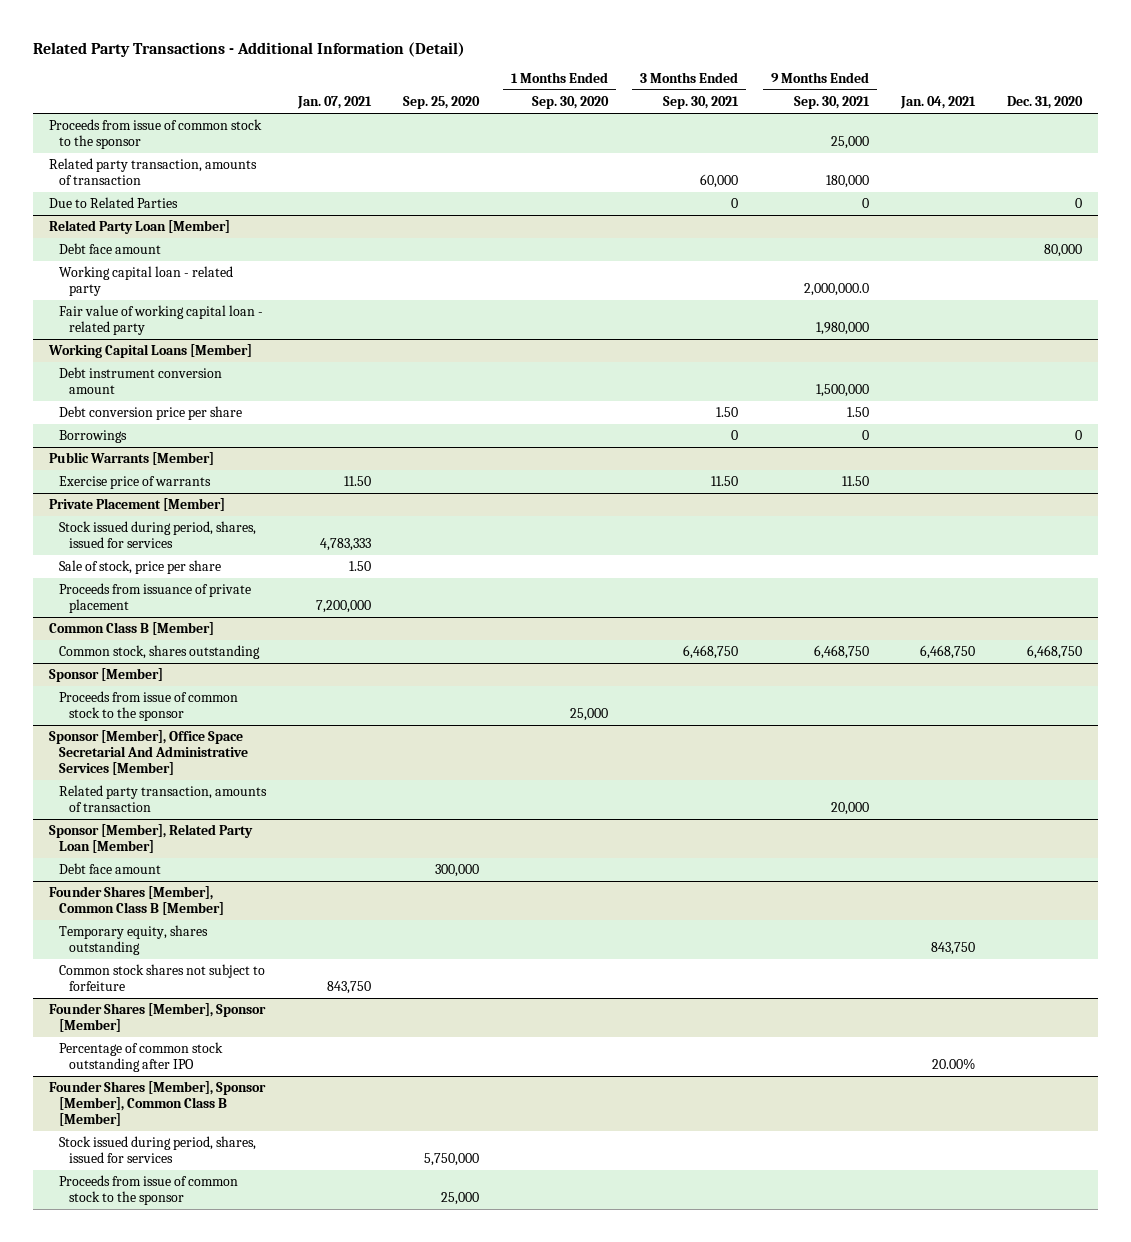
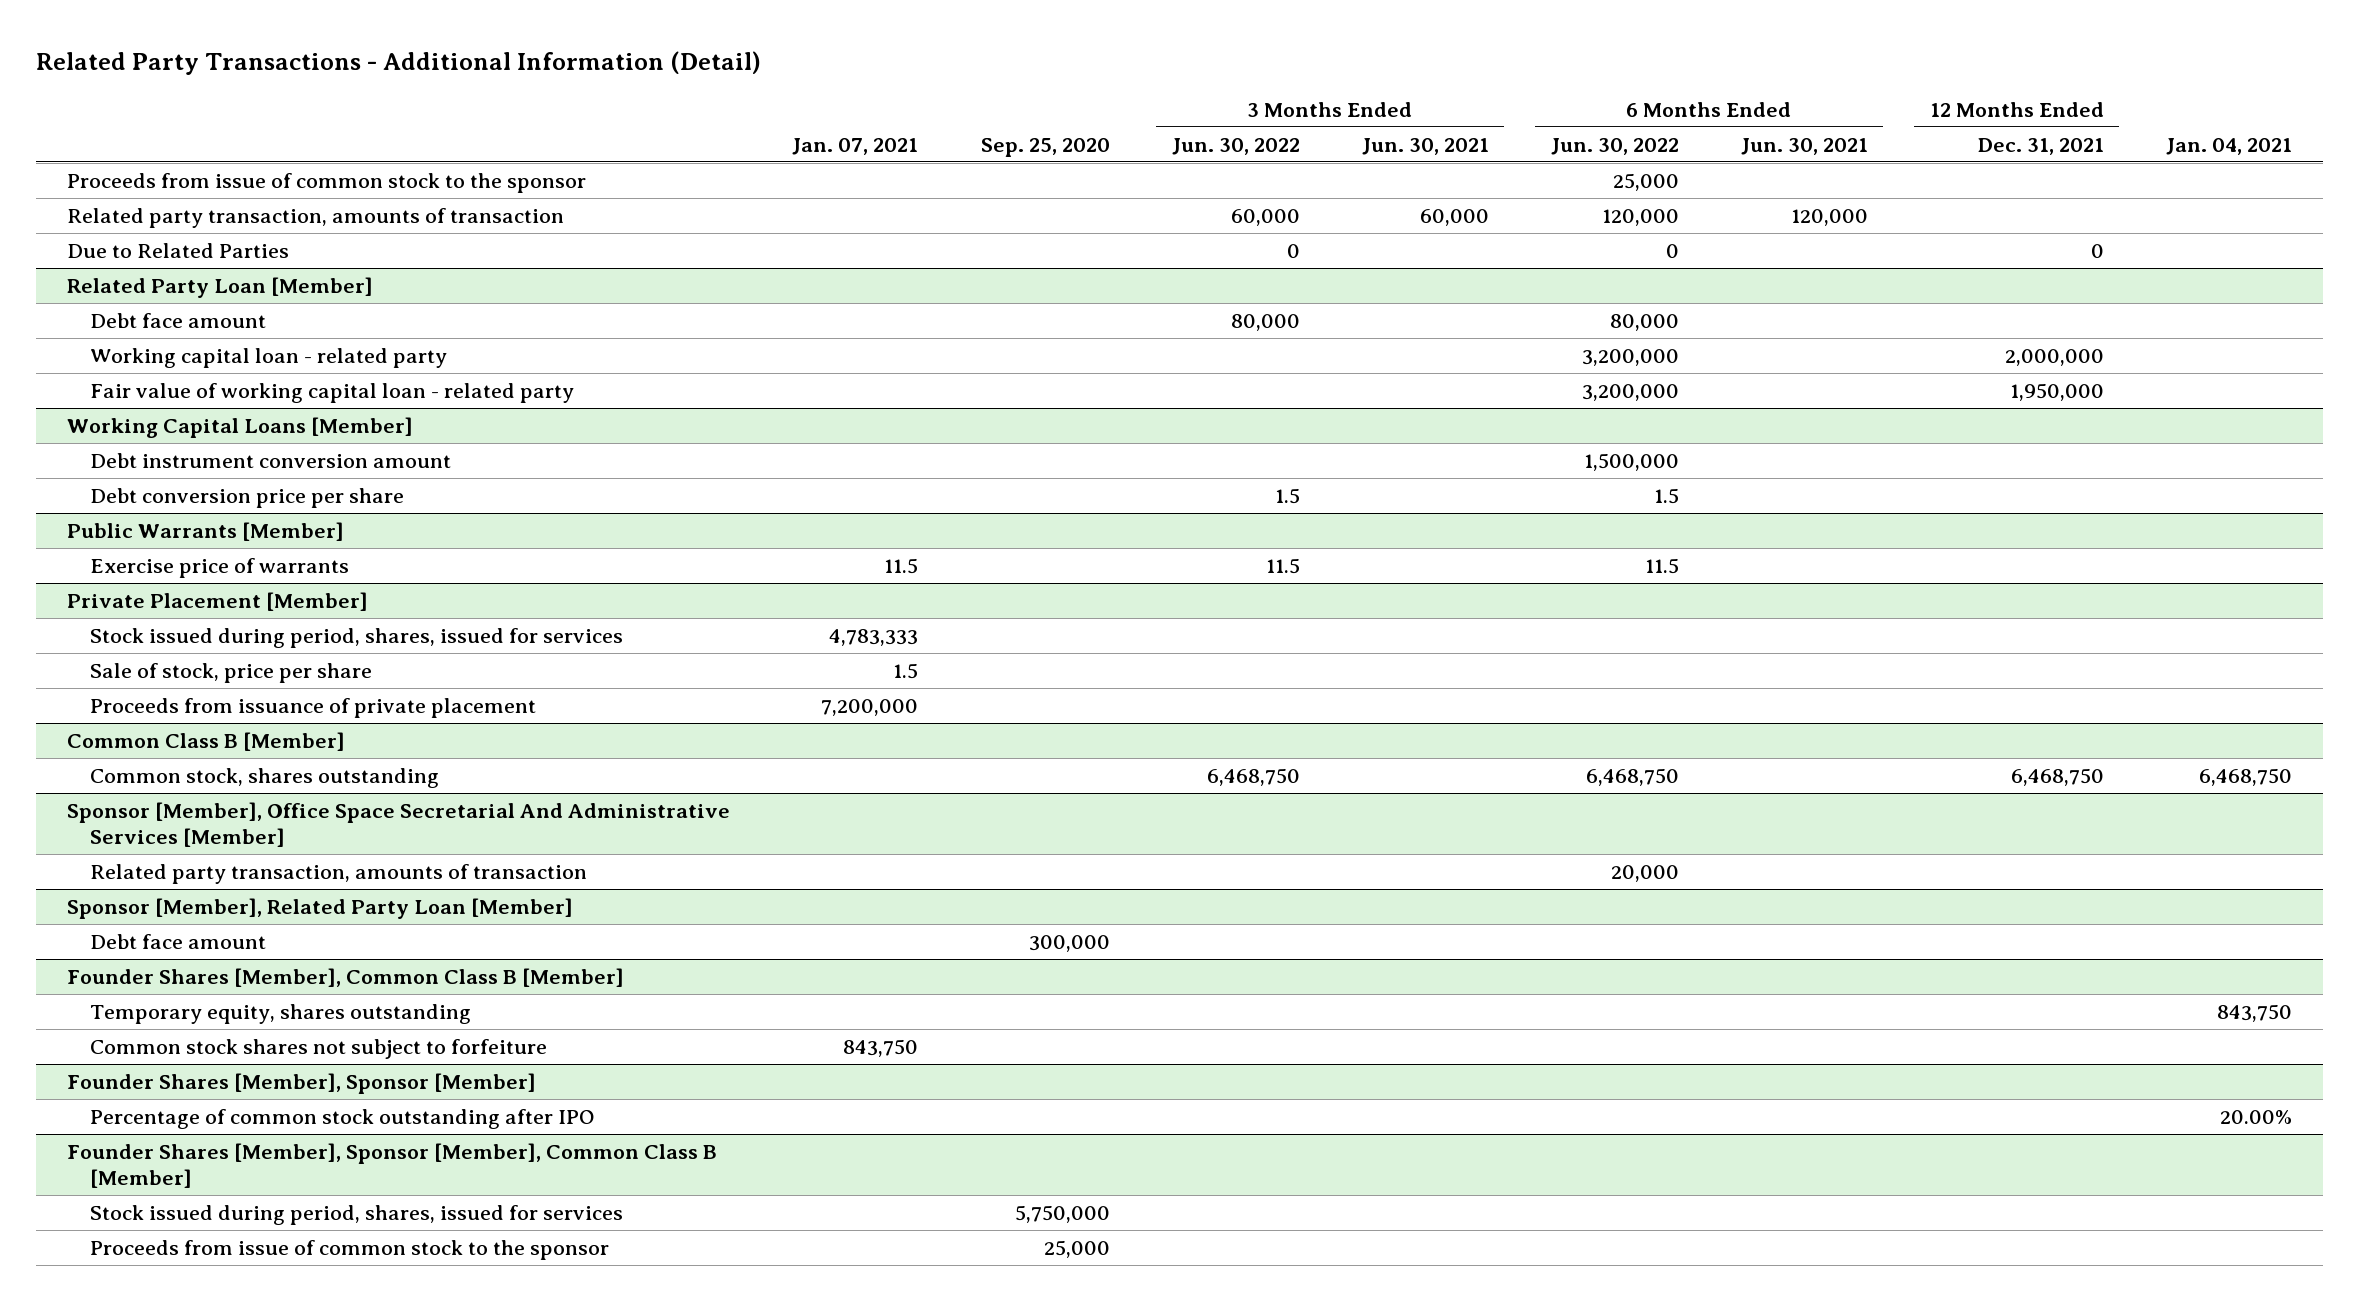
- | Jan. 07, 2021 | Sep. 25, 2020 | 1 Months Ended Sep. 30, 2020 | 3 Months Ended Sep. 30, 2021 | 9 Months Ended Sep. 30, 2021 | Jan. 04, 2021 | Dec. 31, 2020
+ | Jan. 07, 2021 | Sep. 25, 2020 | 3 Months Ended Jun. 30, 2022 | 3 Months Ended Jun. 30, 2021 | 6 Months Ended Jun. 30, 2022 | 6 Months Ended Jun. 30, 2021 | 12 Months Ended Dec. 31, 2021 | Jan. 04, 2021
@ Working Capital Loans [Member]
- Borrowings | | | | 0 | 0 | | 0
@ Public Warrants [Member]
- Exercise price of warrants | 11.50 | | | 11.50 | 11.50 | |
+ Exercise price of warrants | 11.5 | | 11.5 | | 11.5 | | |
@ Private Placement [Member]
- Sale of stock, price per share | 1.50 | | | | | |
+ Sale of stock, price per share | 1.5 | | | | | | |
- Sponsor [Member]
- Proceeds from issue of common stock to the sponsor | | | 25,000 | | | |

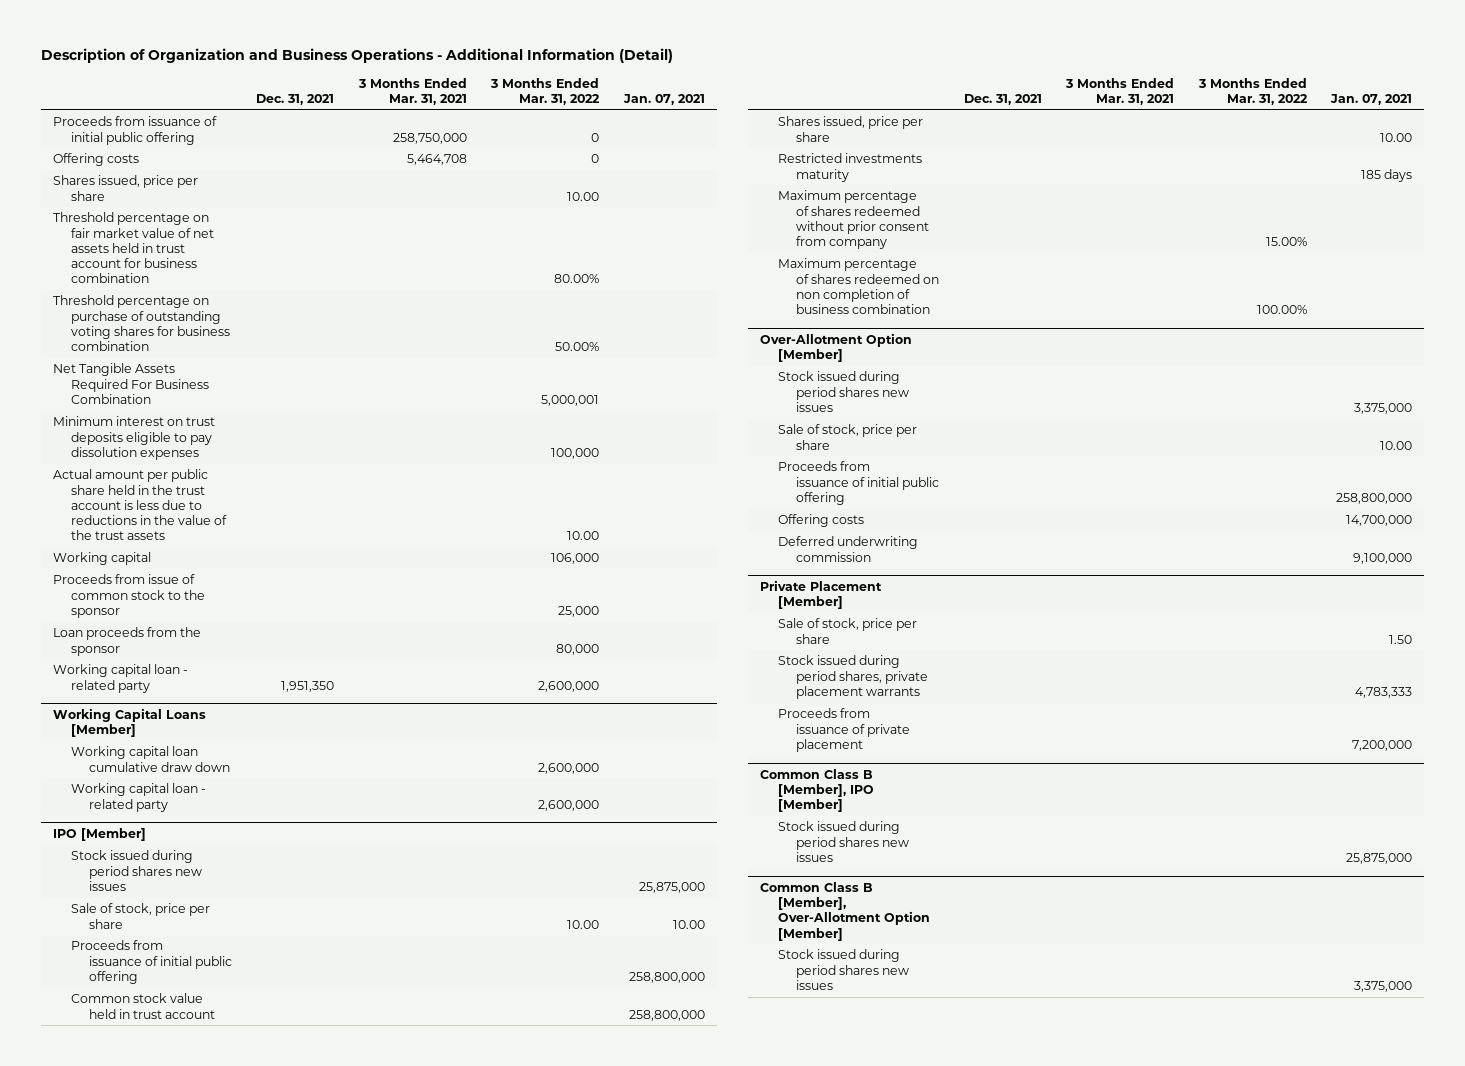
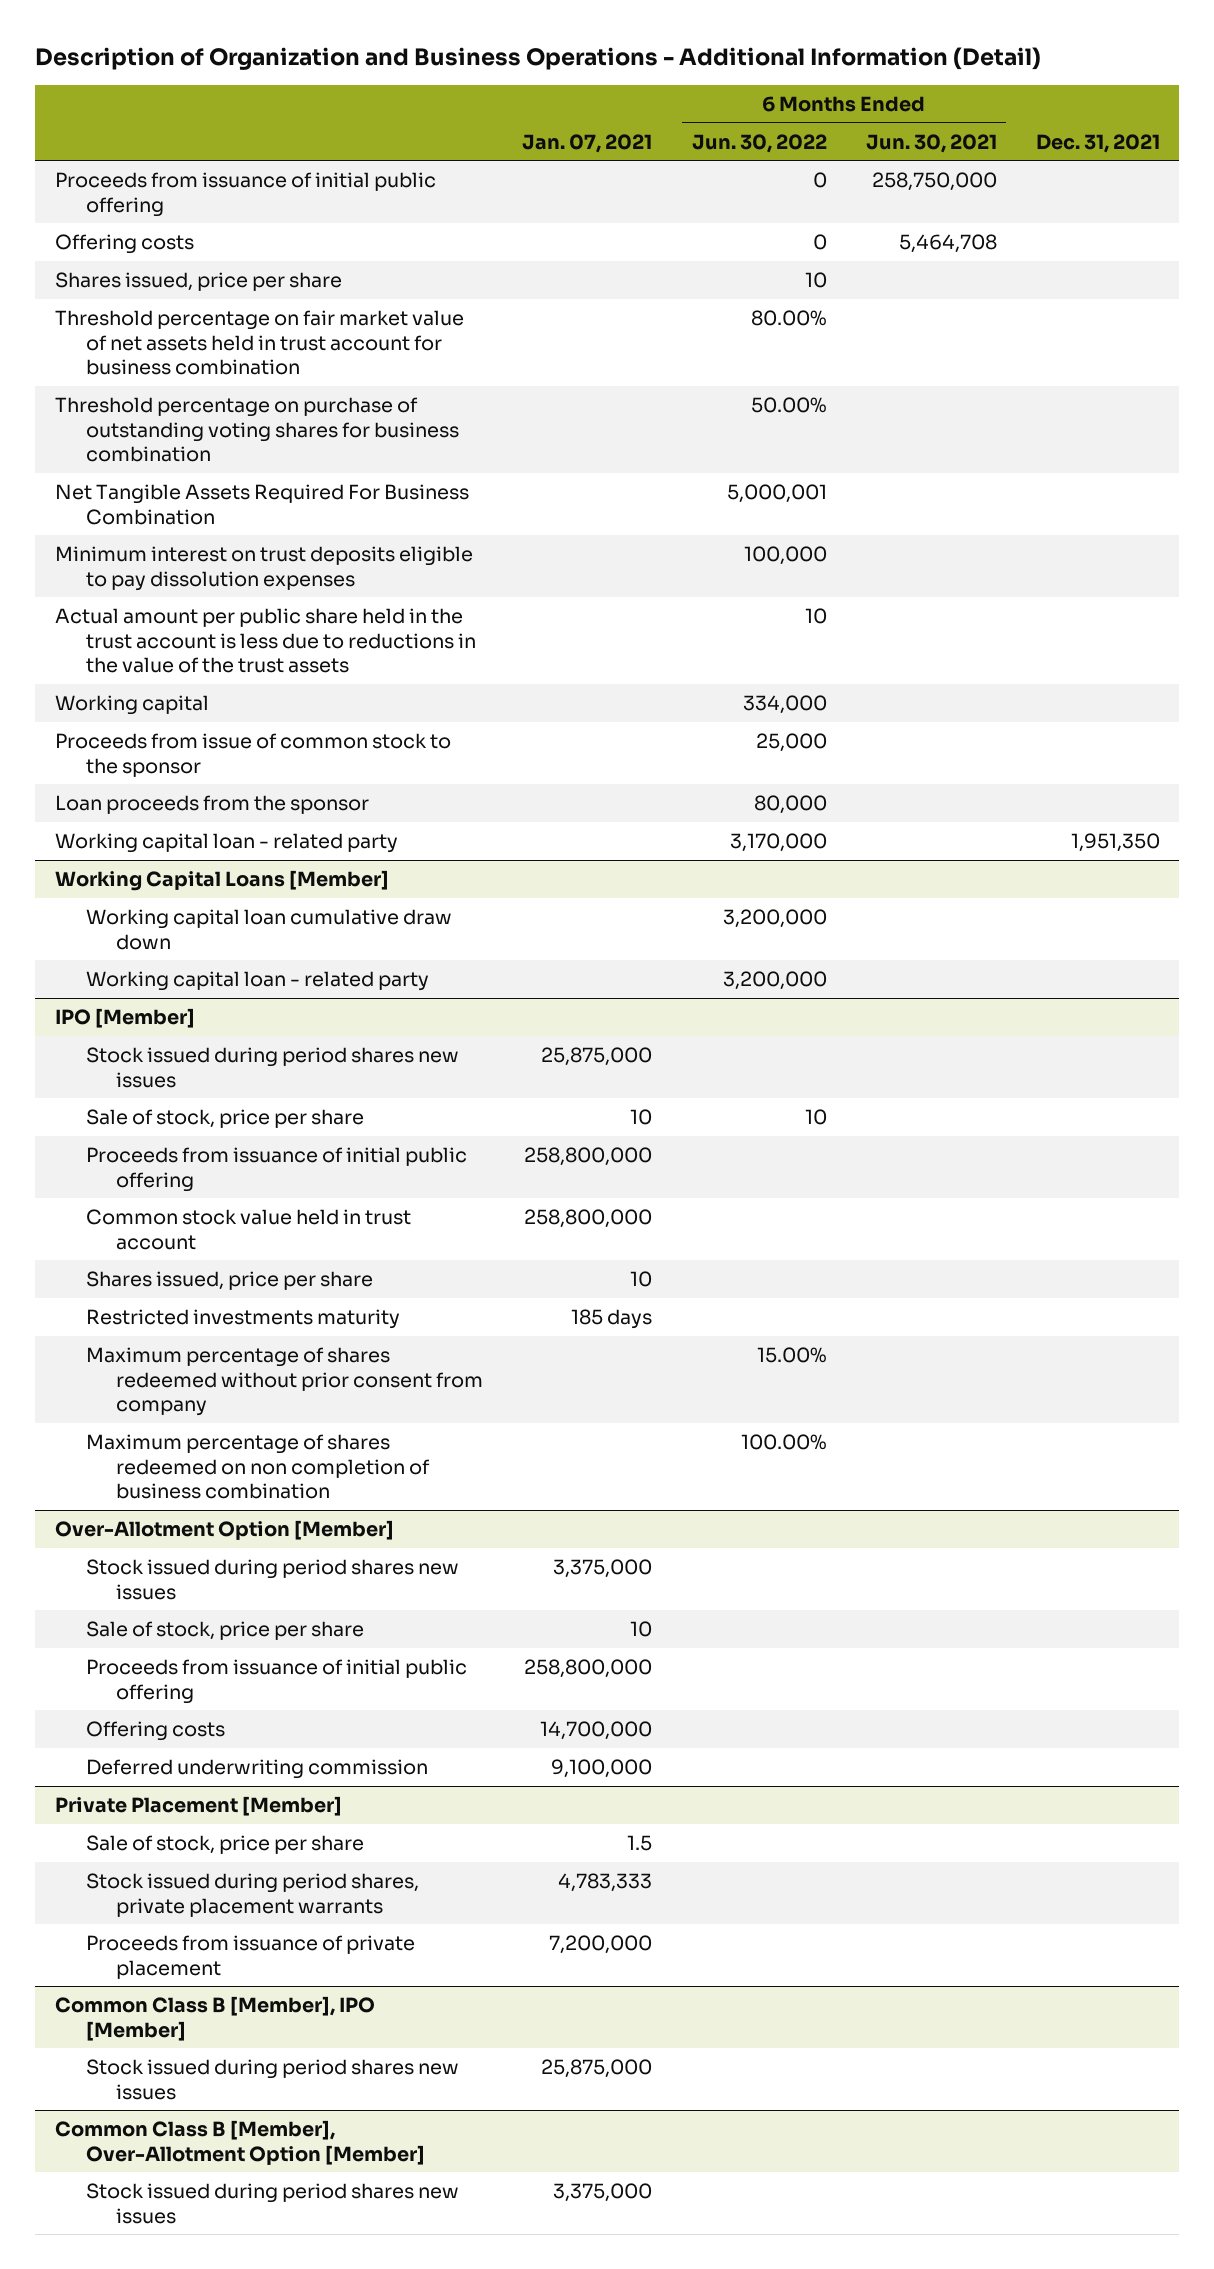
- | Dec. 31, 2021 | 3 Months Ended Mar. 31, 2021 | 3 Months Ended Mar. 31, 2022 | Jan. 07, 2021
+ | Jan. 07, 2021 | 6 Months Ended Jun. 30, 2022 | 6 Months Ended Jun. 30, 2021 | Dec. 31, 2021
@ IPO [Member]
- Sale of stock, price per share | | | 10.00 | 10.00
+ Sale of stock, price per share | 10 | 10 | |
- Shares issued, price per share | | | | 10.00
+ Shares issued, price per share | 10 | | |
@ Over-Allotment Option [Member]
- Sale of stock, price per share | | | | 10.00
+ Sale of stock, price per share | 10 | | |
@ Private Placement [Member]
- Sale of stock, price per share | | | | 1.50
+ Sale of stock, price per share | 1.5 | | |

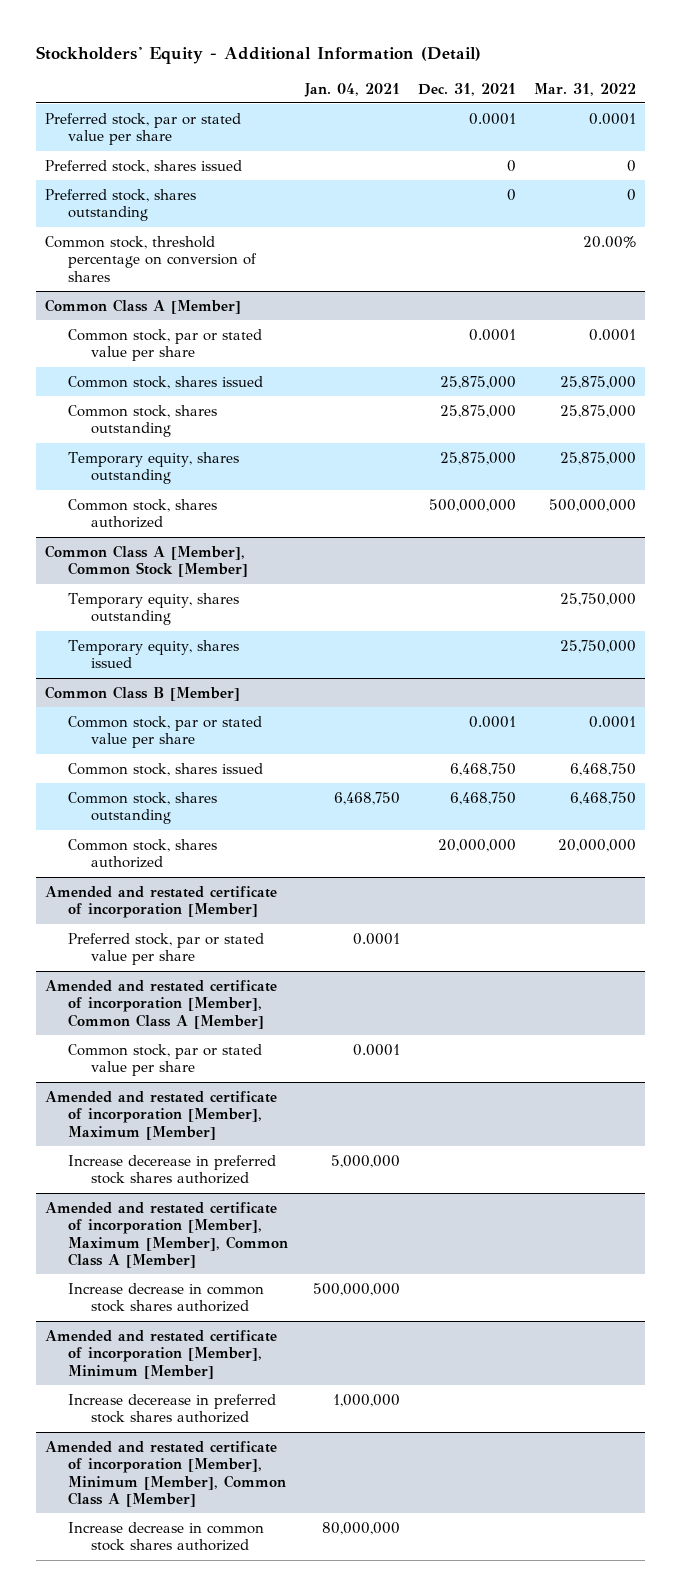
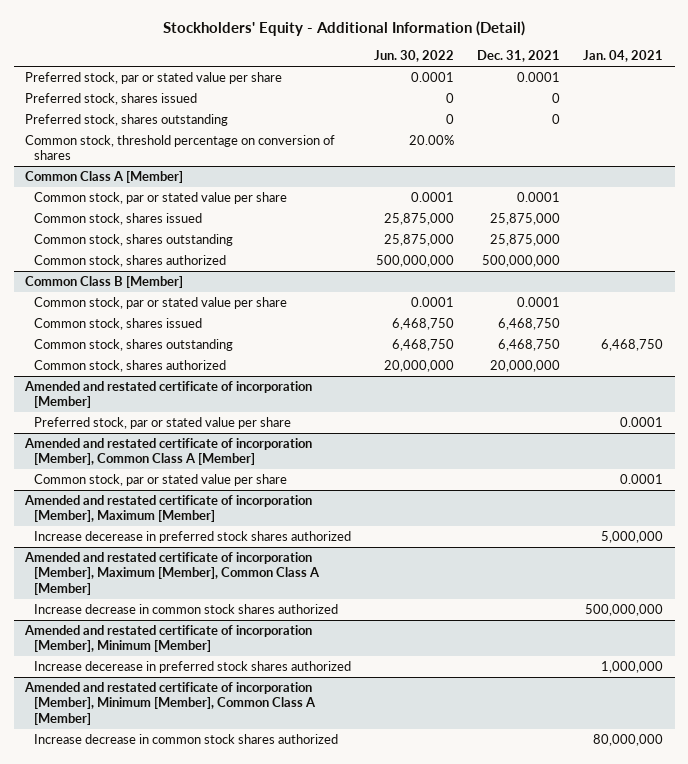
- | Jan. 04, 2021 | Dec. 31, 2021 | Mar. 31, 2022
+ | Jun. 30, 2022 | Dec. 31, 2021 | Jan. 04, 2021
@ Common Class A [Member]
- Temporary equity, shares outstanding | | 25,875,000 | 25,875,000
- Common Class A [Member], Common Stock [Member]
- Temporary equity, shares outstanding | | | 25,750,000
- Temporary equity, shares issued | | | 25,750,000

